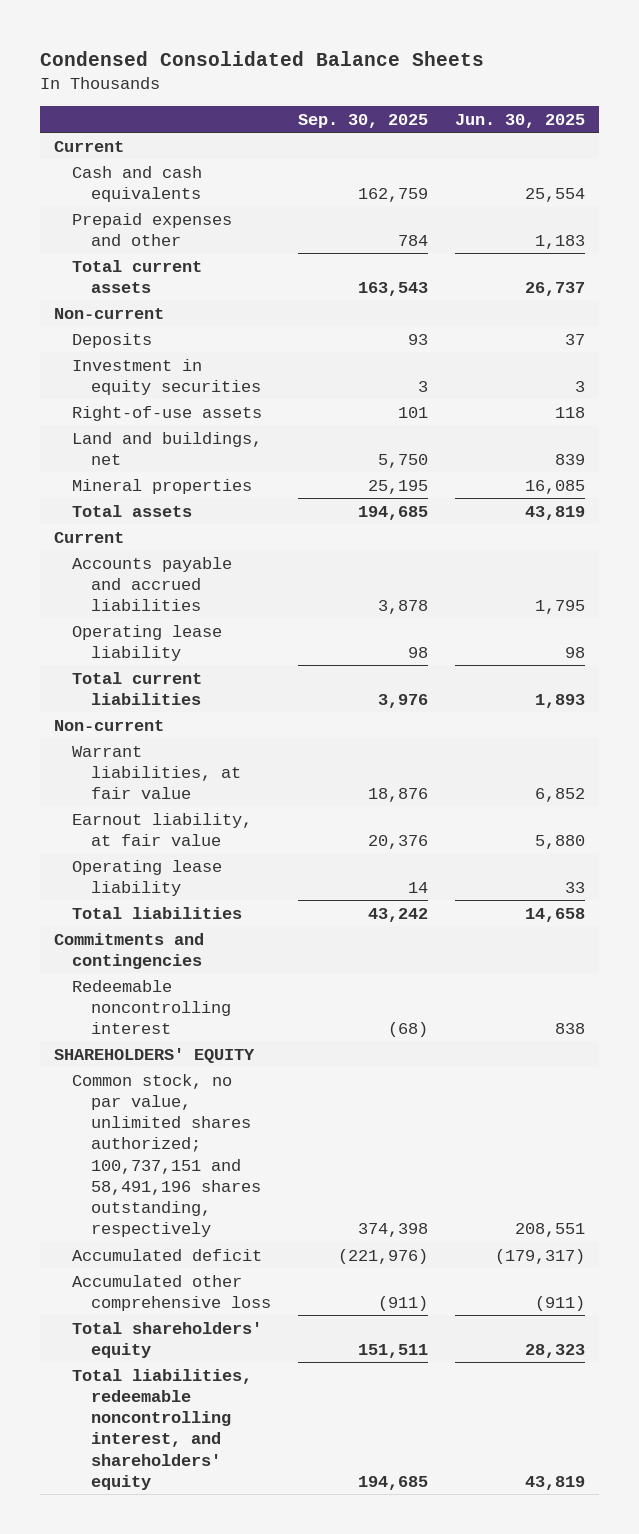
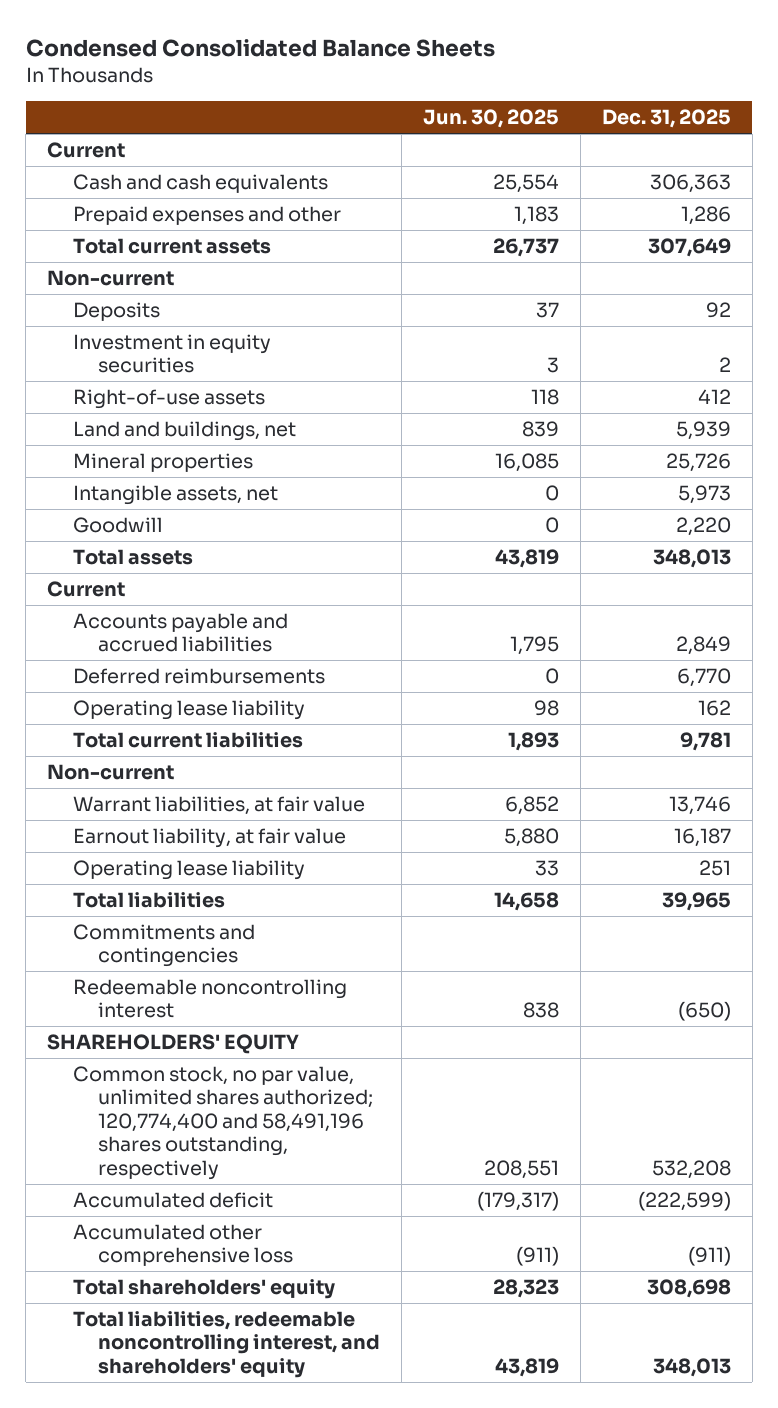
- | Sep. 30, 2025 | Jun. 30, 2025
+ | Jun. 30, 2025 | Dec. 31, 2025
+ Intangible assets, net | 0 | 5,973
+ Goodwill | 0 | 2,220
+ Deferred reimbursements | 0 | 6,770
- Common stock, no par value, unlimited shares authorized; 100,737,151 and 58,491,196 shares outstanding, respectively | 374,398 | 208,551
+ Common stock, no par value, unlimited shares authorized; 120,774,400 and 58,491,196 shares outstanding, respectively | 208,551 | 532,208

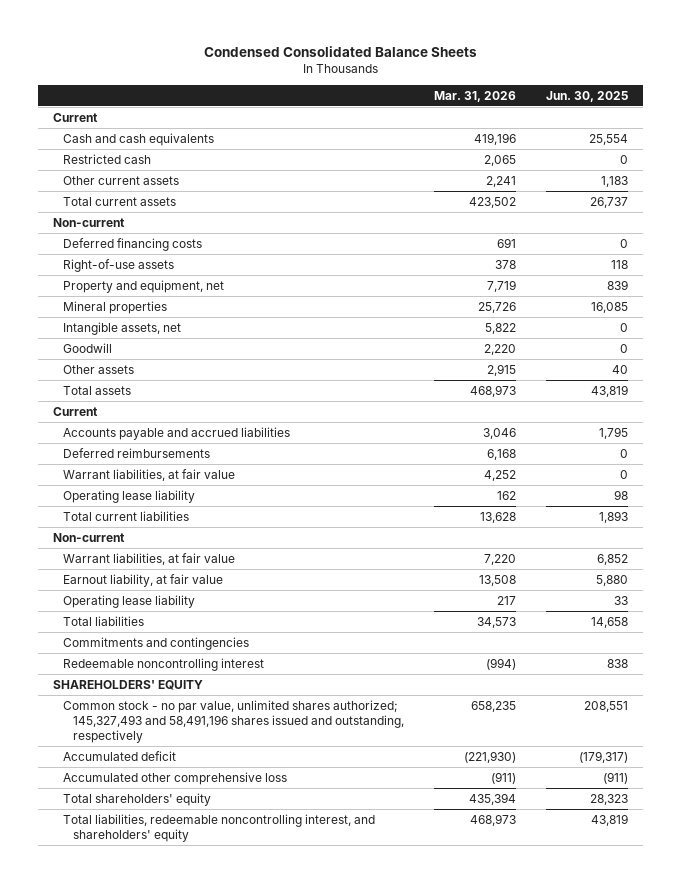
- | Jun. 30, 2025 | Dec. 31, 2025
+ | Mar. 31, 2026 | Jun. 30, 2025
- Prepaid expenses and other | 1,183 | 1,286
+ Restricted cash | 2,065 | 0
+ Other current assets | 2,241 | 1,183
- Deposits | 37 | 92
- Investment in equity securities | 3 | 2
+ Deferred financing costs | 691 | 0
- Land and buildings, net | 839 | 5,939
+ Property and equipment, net | 7,719 | 839
+ Other assets | 2,915 | 40
+ Warrant liabilities, at fair value | 4,252 | 0
- Common stock, no par value, unlimited shares authorized; 120,774,400 and 58,491,196 shares outstanding, respectively | 208,551 | 532,208
+ Common stock - no par value, unlimited shares authorized; 145,327,493 and 58,491,196 shares issued and outstanding, respectively | 658,235 | 208,551

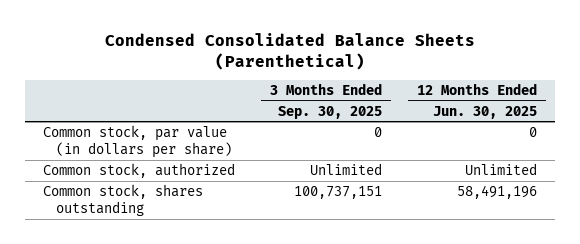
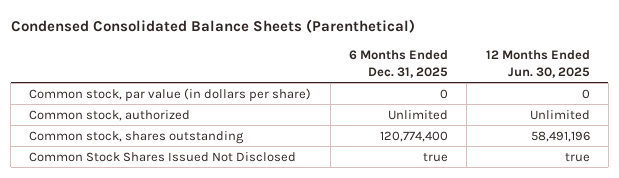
- | 3 Months Ended Sep. 30, 2025 | 12 Months Ended Jun. 30, 2025
+ | 6 Months Ended Dec. 31, 2025 | 12 Months Ended Jun. 30, 2025
+ Common Stock Shares Issued Not Disclosed | true | true

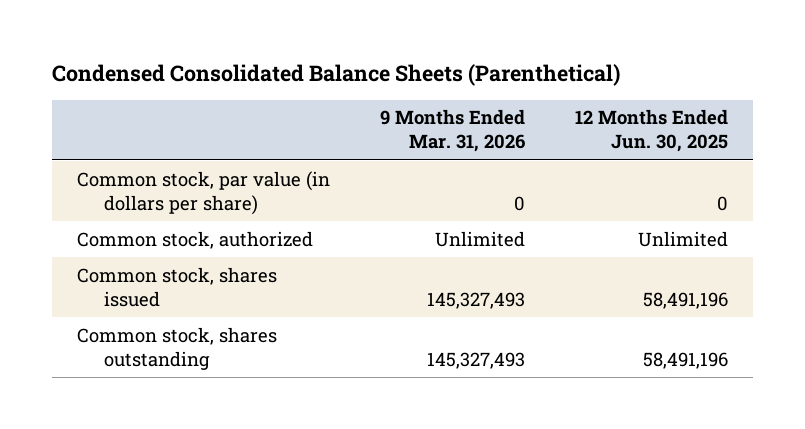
- | 6 Months Ended Dec. 31, 2025 | 12 Months Ended Jun. 30, 2025
+ | 9 Months Ended Mar. 31, 2026 | 12 Months Ended Jun. 30, 2025
+ Common stock, shares issued | 145,327,493 | 58,491,196
- Common Stock Shares Issued Not Disclosed | true | true

